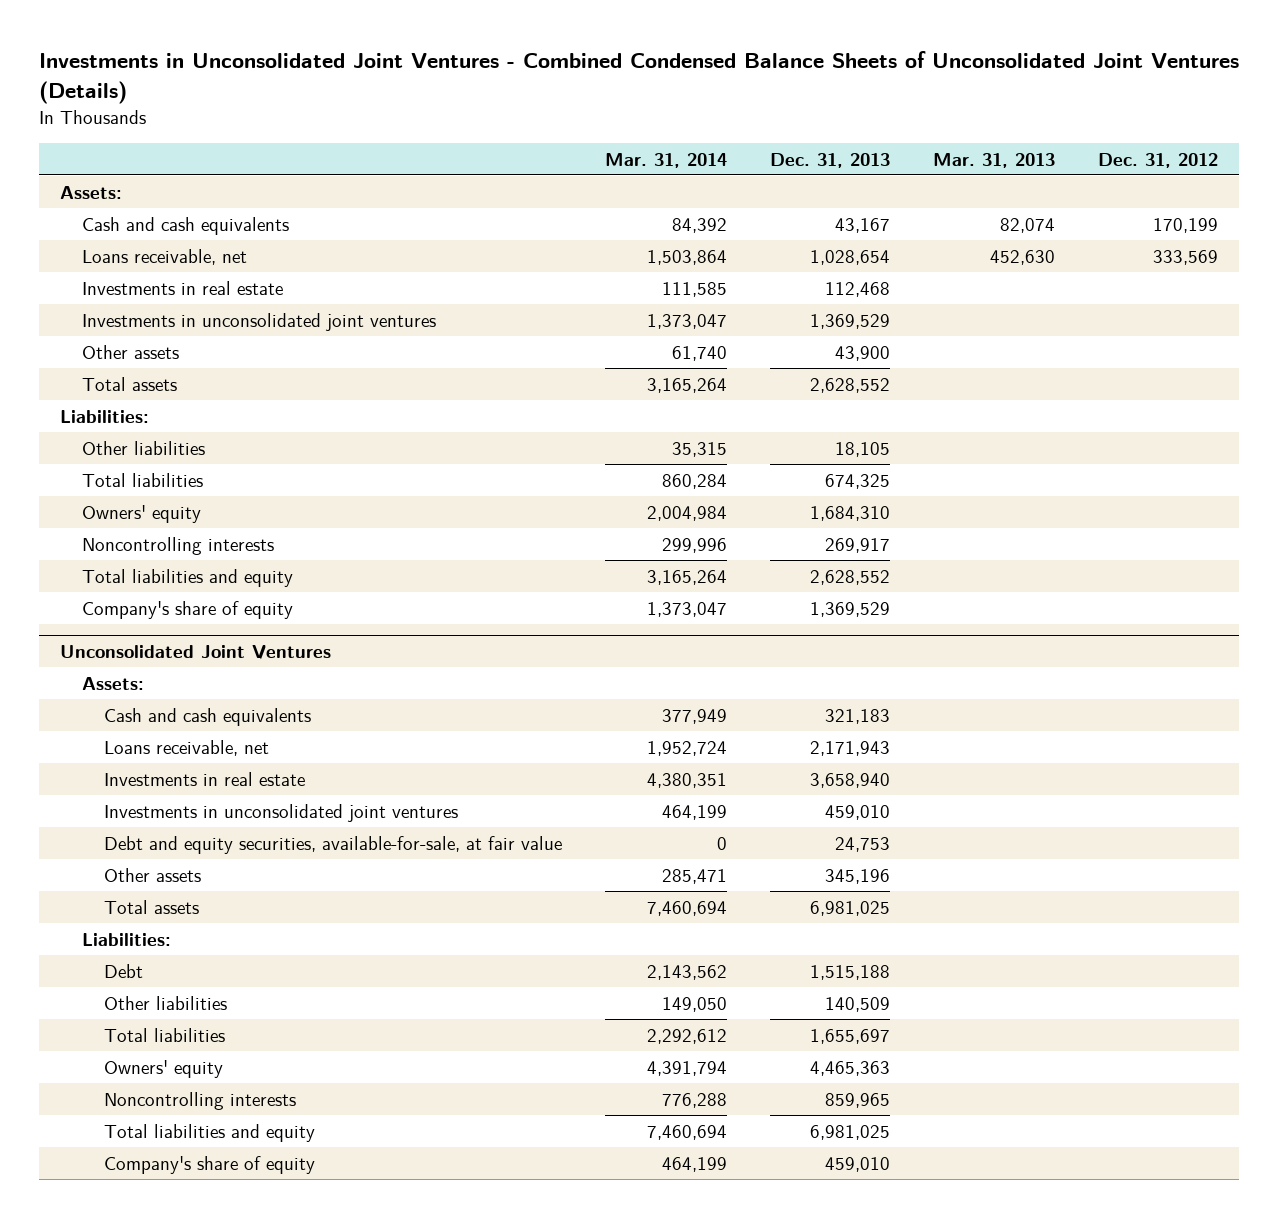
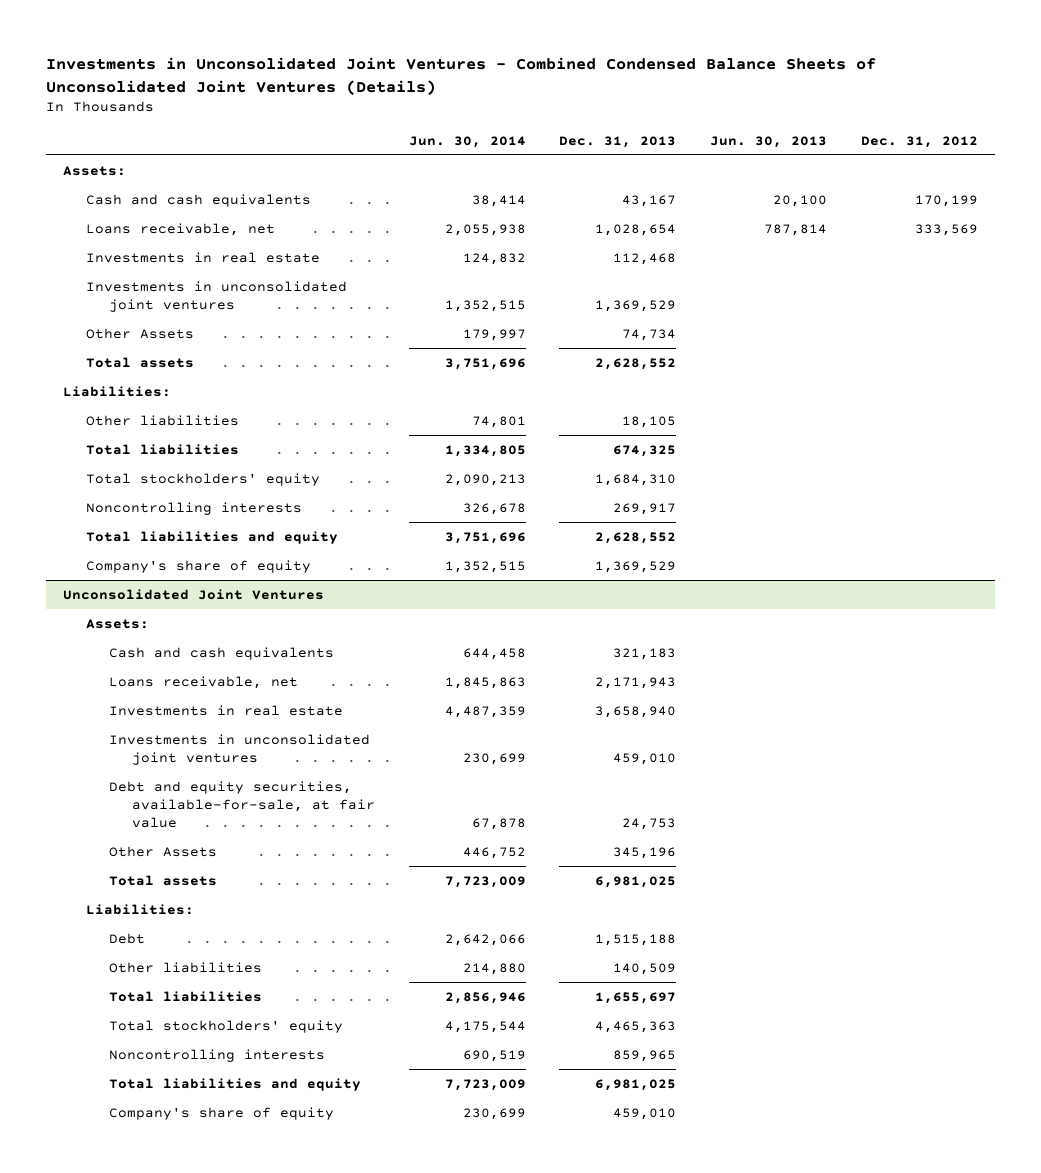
- | Mar. 31, 2014 | Dec. 31, 2013 | Mar. 31, 2013 | Dec. 31, 2012
+ | Jun. 30, 2014 | Dec. 31, 2013 | Jun. 30, 2013 | Dec. 31, 2012
- Other assets | 61,740 | 43,900 | |
+ Other Assets | 179,997 | 74,734 | |
- Owners' equity | 2,004,984 | 1,684,310 | |
+ Total stockholders' equity | 2,090,213 | 1,684,310 | |
@ Unconsolidated Joint Ventures
- Other assets | 285,471 | 345,196 | |
+ Other Assets | 446,752 | 345,196 | |
- Owners' equity | 4,391,794 | 4,465,363 | |
+ Total stockholders' equity | 4,175,544 | 4,465,363 | |

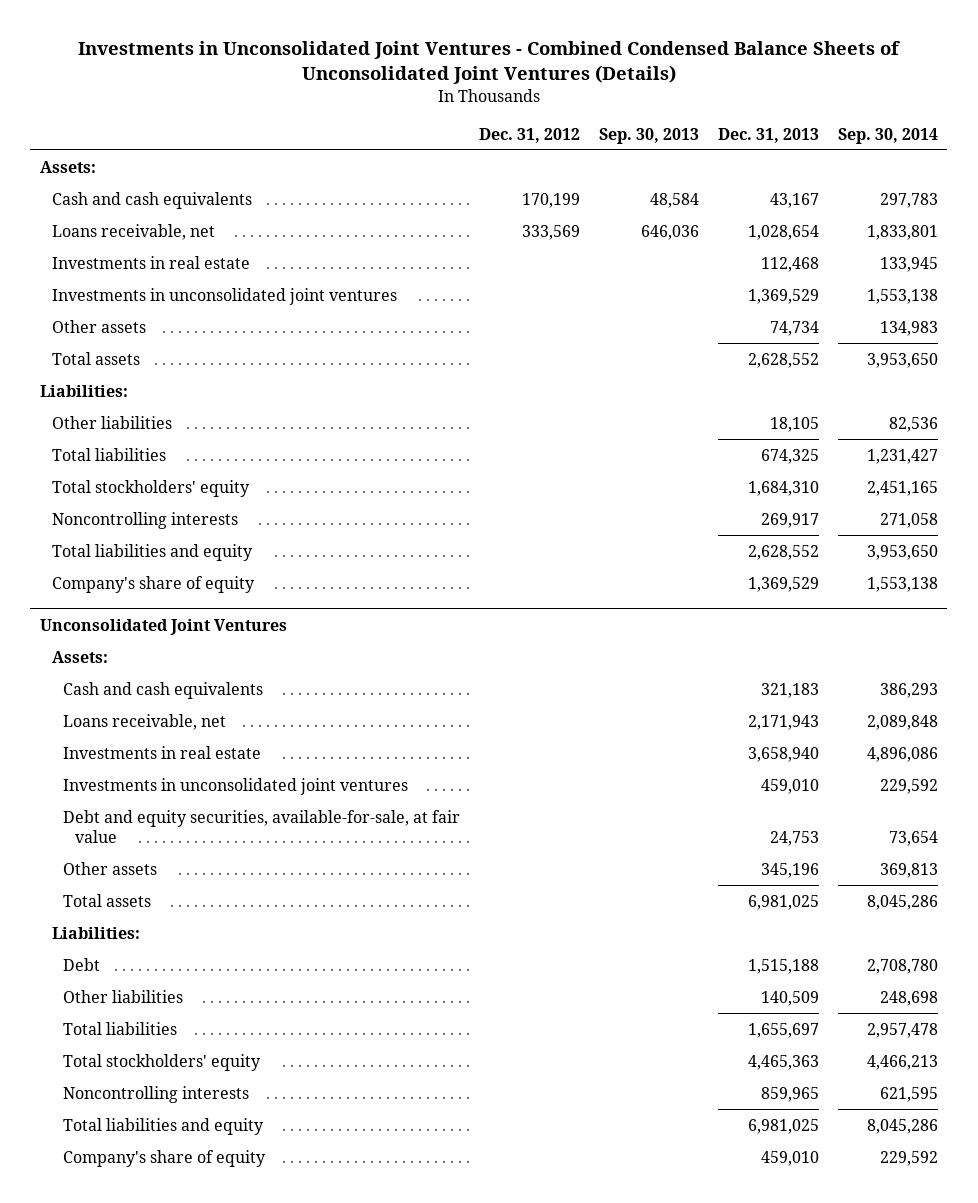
- | Jun. 30, 2014 | Dec. 31, 2013 | Jun. 30, 2013 | Dec. 31, 2012
+ | Dec. 31, 2012 | Sep. 30, 2013 | Dec. 31, 2013 | Sep. 30, 2014
- Other Assets | 179,997 | 74,734 | |
+ Other assets | | | 74,734 | 134,983
@ Unconsolidated Joint Ventures
- Other Assets | 446,752 | 345,196 | |
+ Other assets | | | 345,196 | 369,813

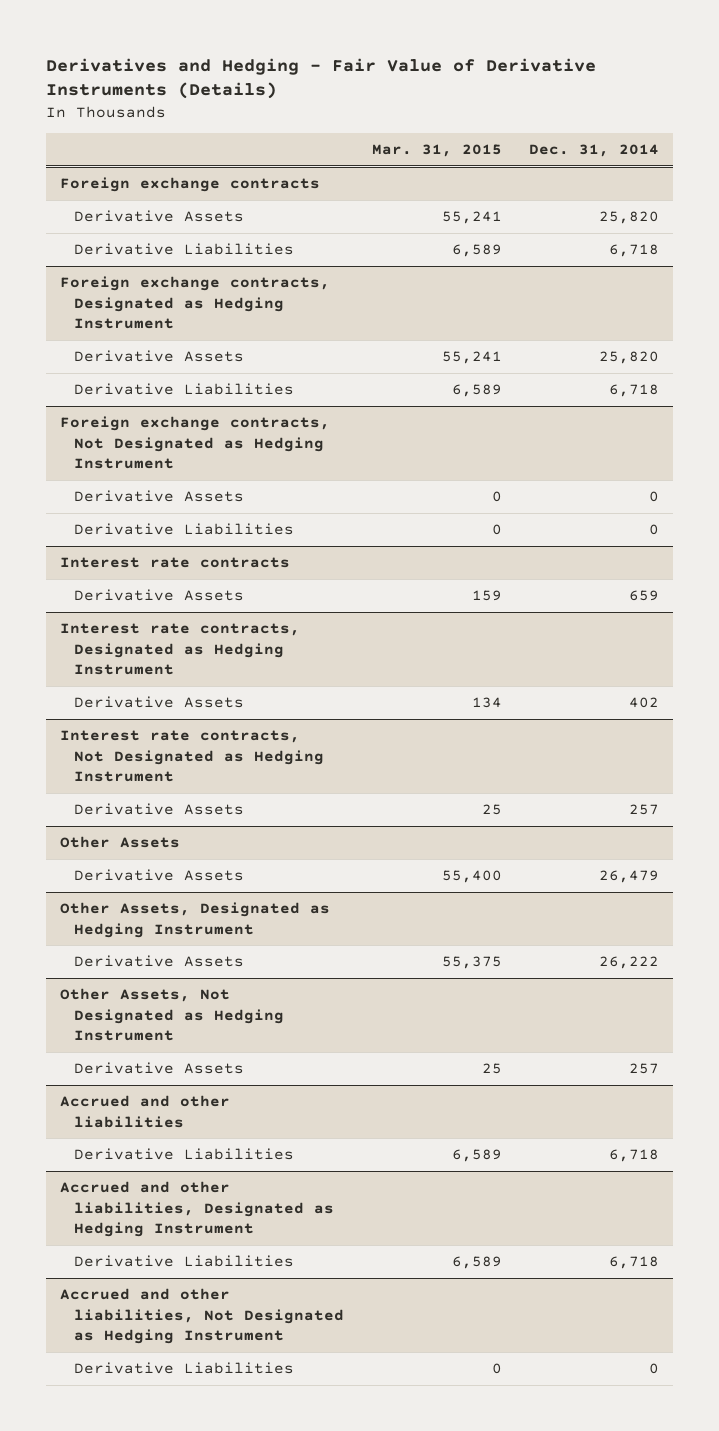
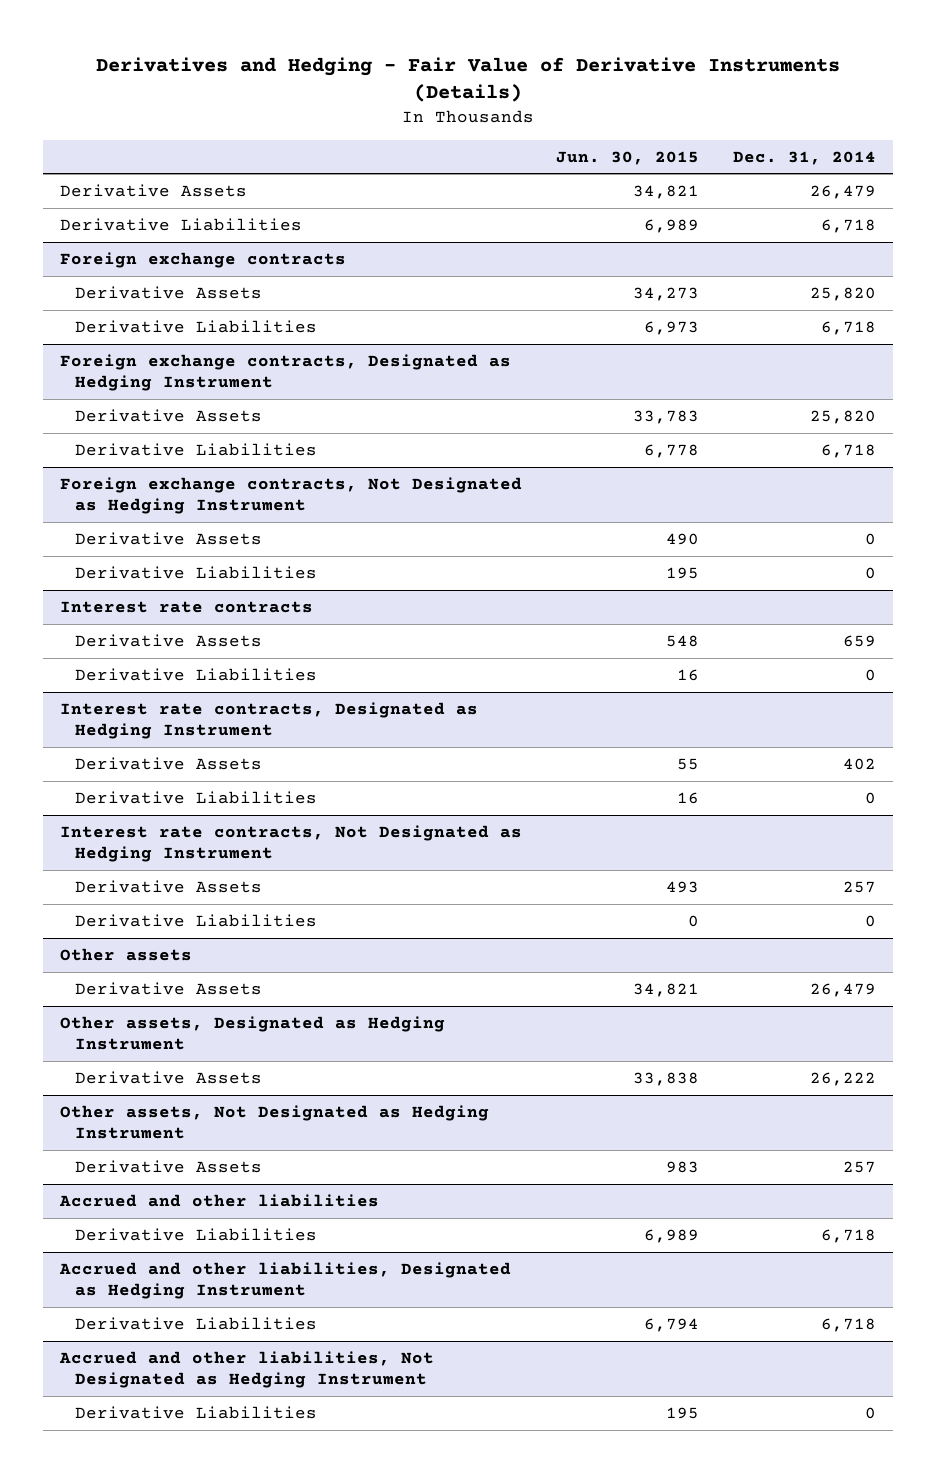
- | Mar. 31, 2015 | Dec. 31, 2014
+ | Jun. 30, 2015 | Dec. 31, 2014
+ Derivative Assets | 34,821 | 26,479
+ Derivative Liabilities | 6,989 | 6,718
@ Interest rate contracts
+ Derivative Liabilities | 16 | 0
@ Interest rate contracts, Designated as Hedging Instrument
+ Derivative Liabilities | 16 | 0
- Other Assets
@ Interest rate contracts, Not Designated as Hedging Instrument
+ Derivative Liabilities | 0 | 0
+ Other assets
- Other Assets, Designated as Hedging Instrument
+ Other assets, Designated as Hedging Instrument
- Other Assets, Not Designated as Hedging Instrument
+ Other assets, Not Designated as Hedging Instrument

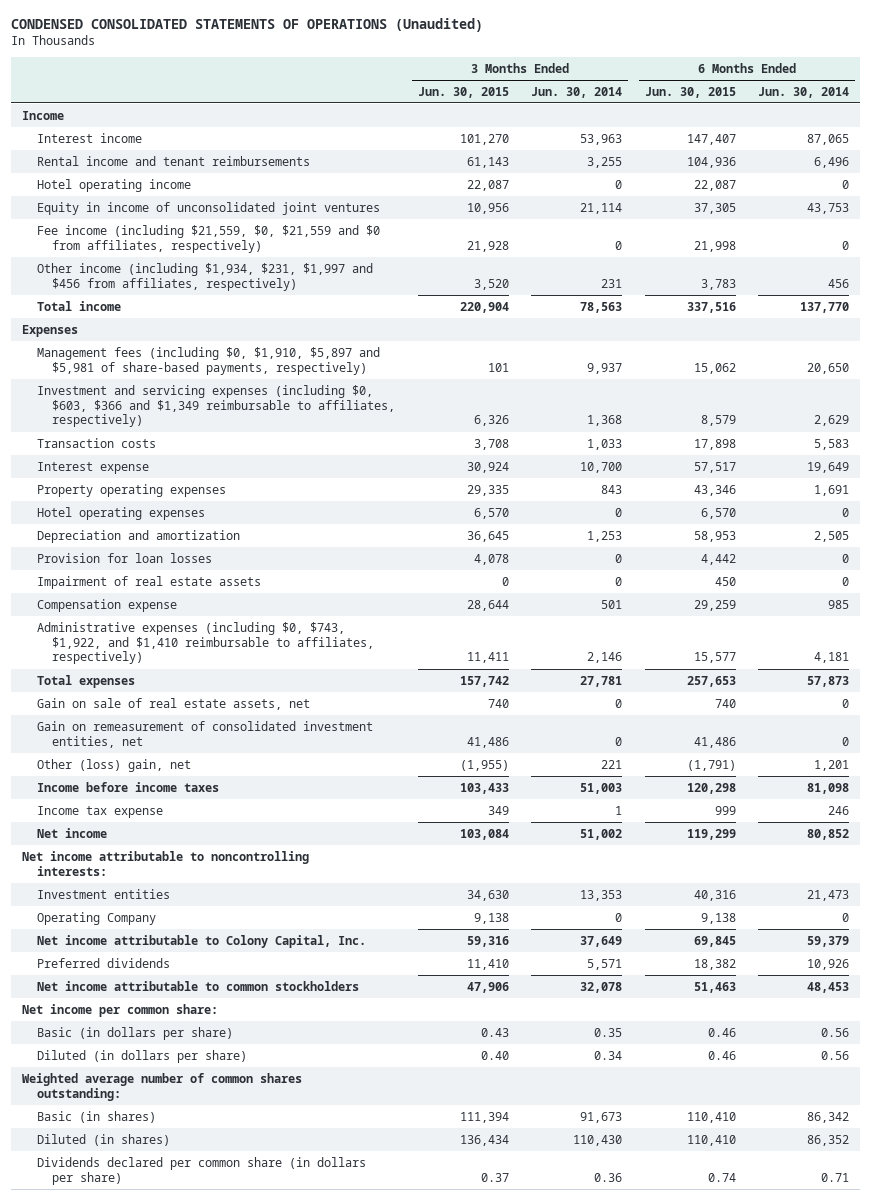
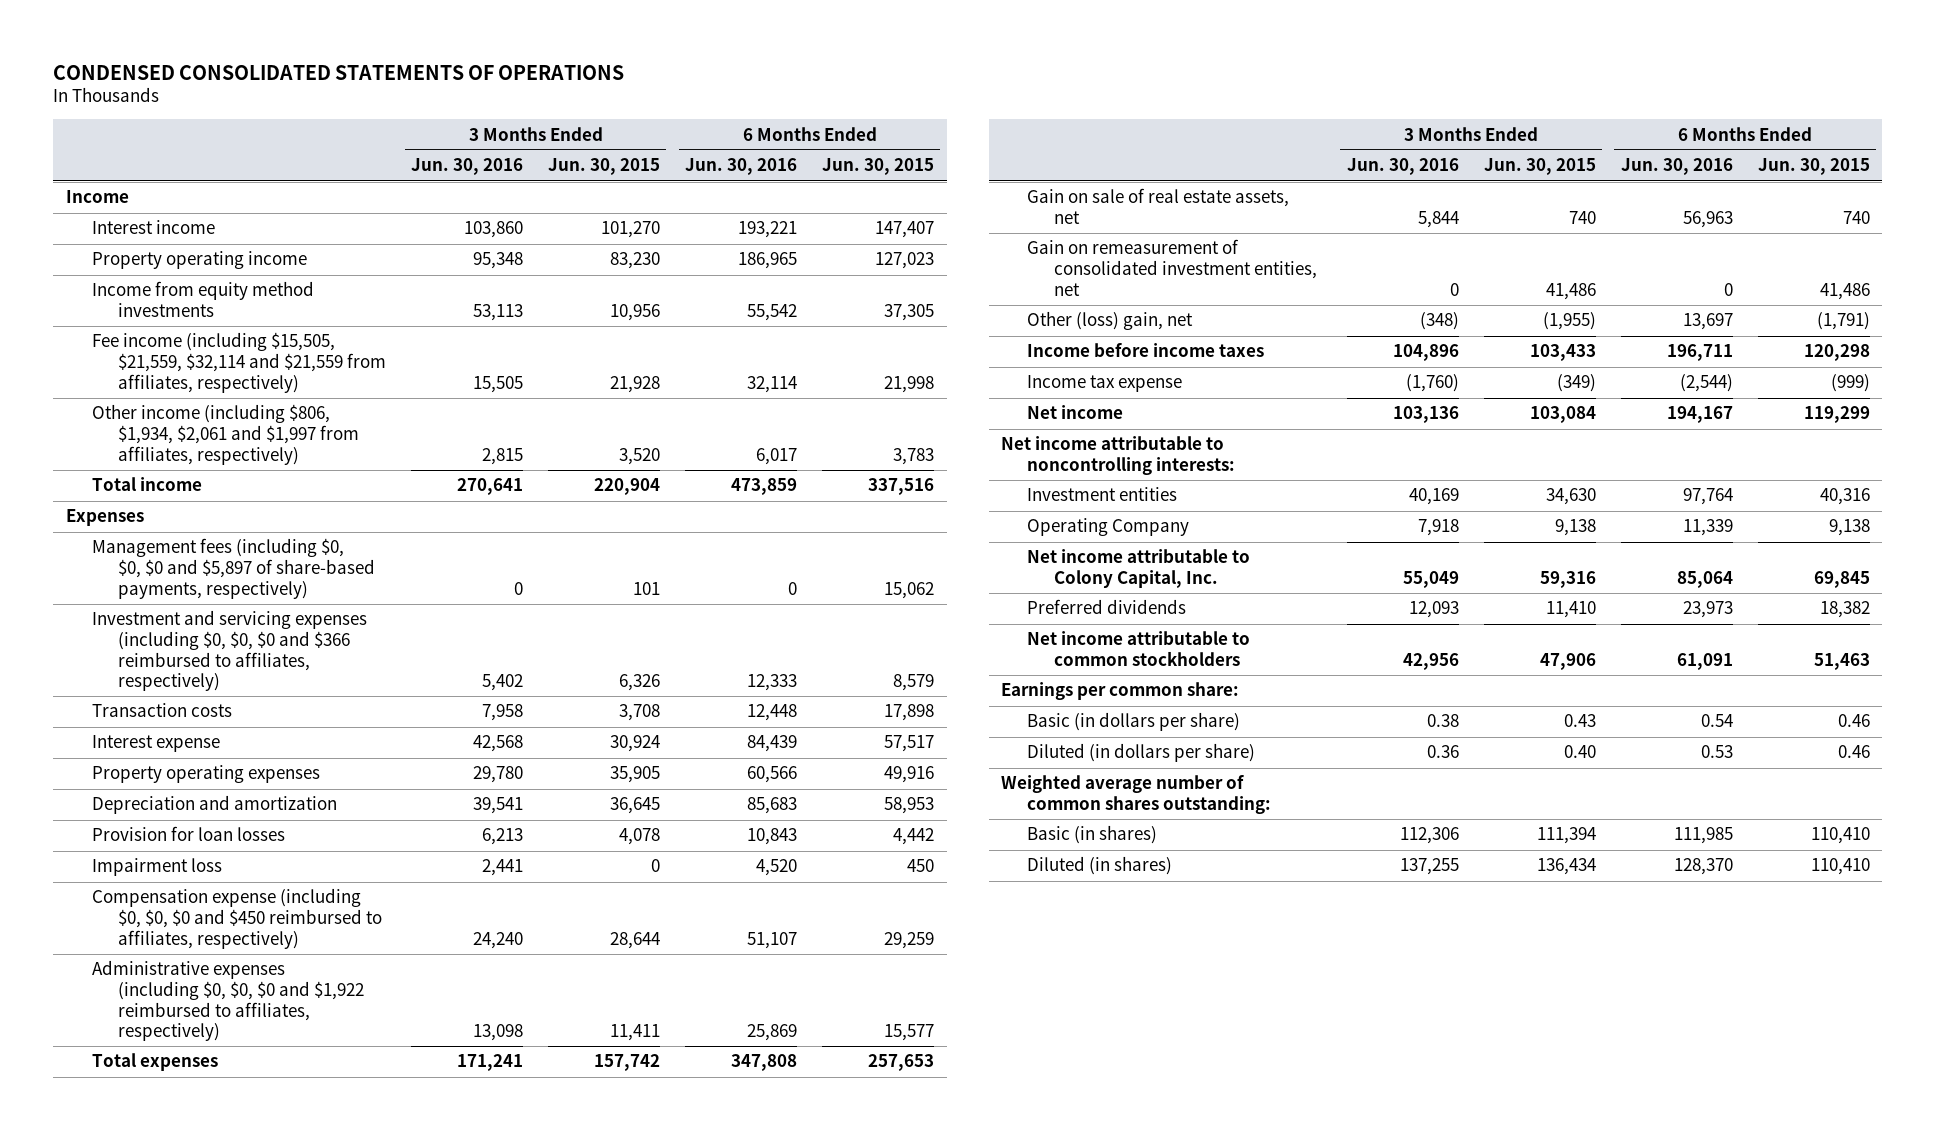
- CONDENSED CONSOLIDATED STATEMENTS OF OPERATIONS (Unaudited)
+ CONDENSED CONSOLIDATED STATEMENTS OF OPERATIONS
- | 3 Months Ended Jun. 30, 2015 | 3 Months Ended Jun. 30, 2014 | 6 Months Ended Jun. 30, 2015 | 6 Months Ended Jun. 30, 2014
+ | 3 Months Ended Jun. 30, 2016 | 3 Months Ended Jun. 30, 2015 | 6 Months Ended Jun. 30, 2016 | 6 Months Ended Jun. 30, 2015
- Rental income and tenant reimbursements | 61,143 | 3,255 | 104,936 | 6,496
- Hotel operating income | 22,087 | 0 | 22,087 | 0
- Equity in income of unconsolidated joint ventures | 10,956 | 21,114 | 37,305 | 43,753
- Fee income (including $21,559, $0, $21,559 and $0 from affiliates, respectively) | 21,928 | 0 | 21,998 | 0
- Other income (including $1,934, $231, $1,997 and $456 from affiliates, respectively) | 3,520 | 231 | 3,783 | 456
+ Property operating income | 95,348 | 83,230 | 186,965 | 127,023
+ Income from equity method investments | 53,113 | 10,956 | 55,542 | 37,305
+ Fee income (including $15,505, $21,559, $32,114 and $21,559 from affiliates, respectively) | 15,505 | 21,928 | 32,114 | 21,998
+ Other income (including $806, $1,934, $2,061 and $1,997 from affiliates, respectively) | 2,815 | 3,520 | 6,017 | 3,783
- Management fees (including $0, $1,910, $5,897 and $5,981 of share-based payments, respectively) | 101 | 9,937 | 15,062 | 20,650
- Investment and servicing expenses (including $0, $603, $366 and $1,349 reimbursable to affiliates, respectively) | 6,326 | 1,368 | 8,579 | 2,629
+ Management fees (including $0, $0, $0 and $5,897 of share-based payments, respectively) | 0 | 101 | 0 | 15,062
+ Investment and servicing expenses (including $0, $0, $0 and $366 reimbursed to affiliates, respectively) | 5,402 | 6,326 | 12,333 | 8,579
- Property operating expenses | 29,335 | 843 | 43,346 | 1,691
- Hotel operating expenses | 6,570 | 0 | 6,570 | 0
+ Property operating expenses | 29,780 | 35,905 | 60,566 | 49,916
- Impairment of real estate assets | 0 | 0 | 450 | 0
- Compensation expense | 28,644 | 501 | 29,259 | 985
- Administrative expenses (including $0, $743, $1,922, and $1,410 reimbursable to affiliates, respectively) | 11,411 | 2,146 | 15,577 | 4,181
+ Impairment loss | 2,441 | 0 | 4,520 | 450
+ Compensation expense (including $0, $0, $0 and $450 reimbursed to affiliates, respectively) | 24,240 | 28,644 | 51,107 | 29,259
+ Administrative expenses (including $0, $0, $0 and $1,922 reimbursed to affiliates, respectively) | 13,098 | 11,411 | 25,869 | 15,577
- Income tax expense | 349 | 1 | 999 | 246
+ Income tax expense | (1,760) | (349) | (2,544) | (999)
- Net income per common share:
+ Earnings per common share:
- Dividends declared per common share (in dollars per share) | 0.37 | 0.36 | 0.74 | 0.71

